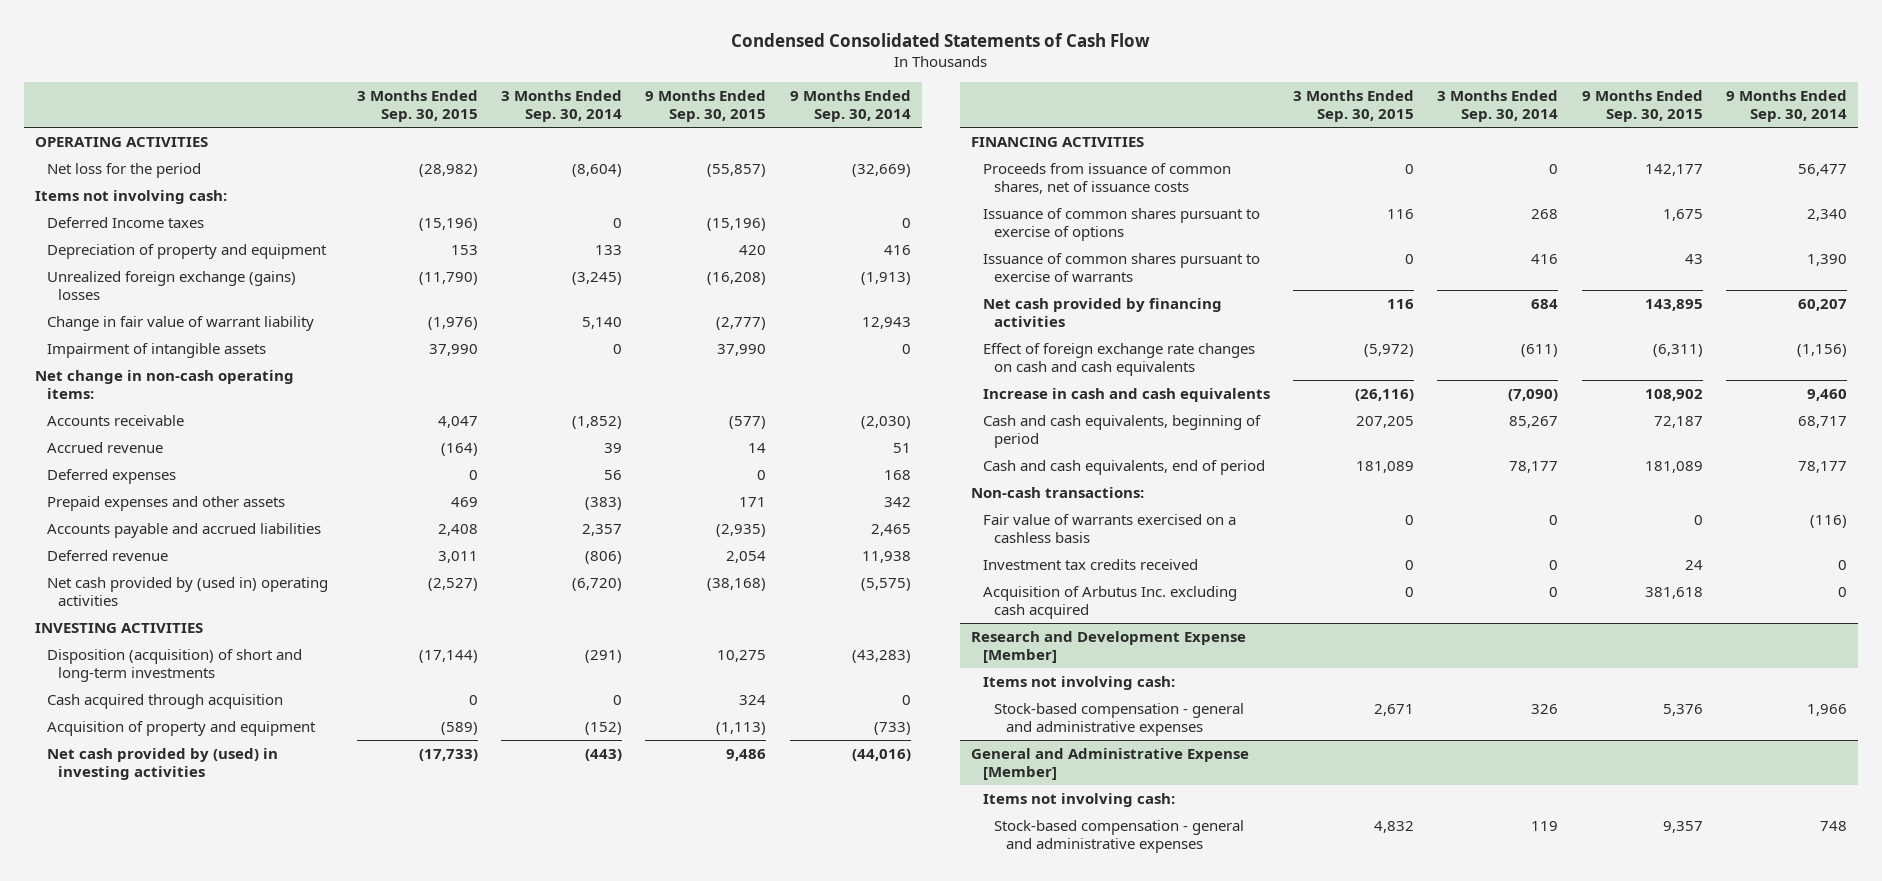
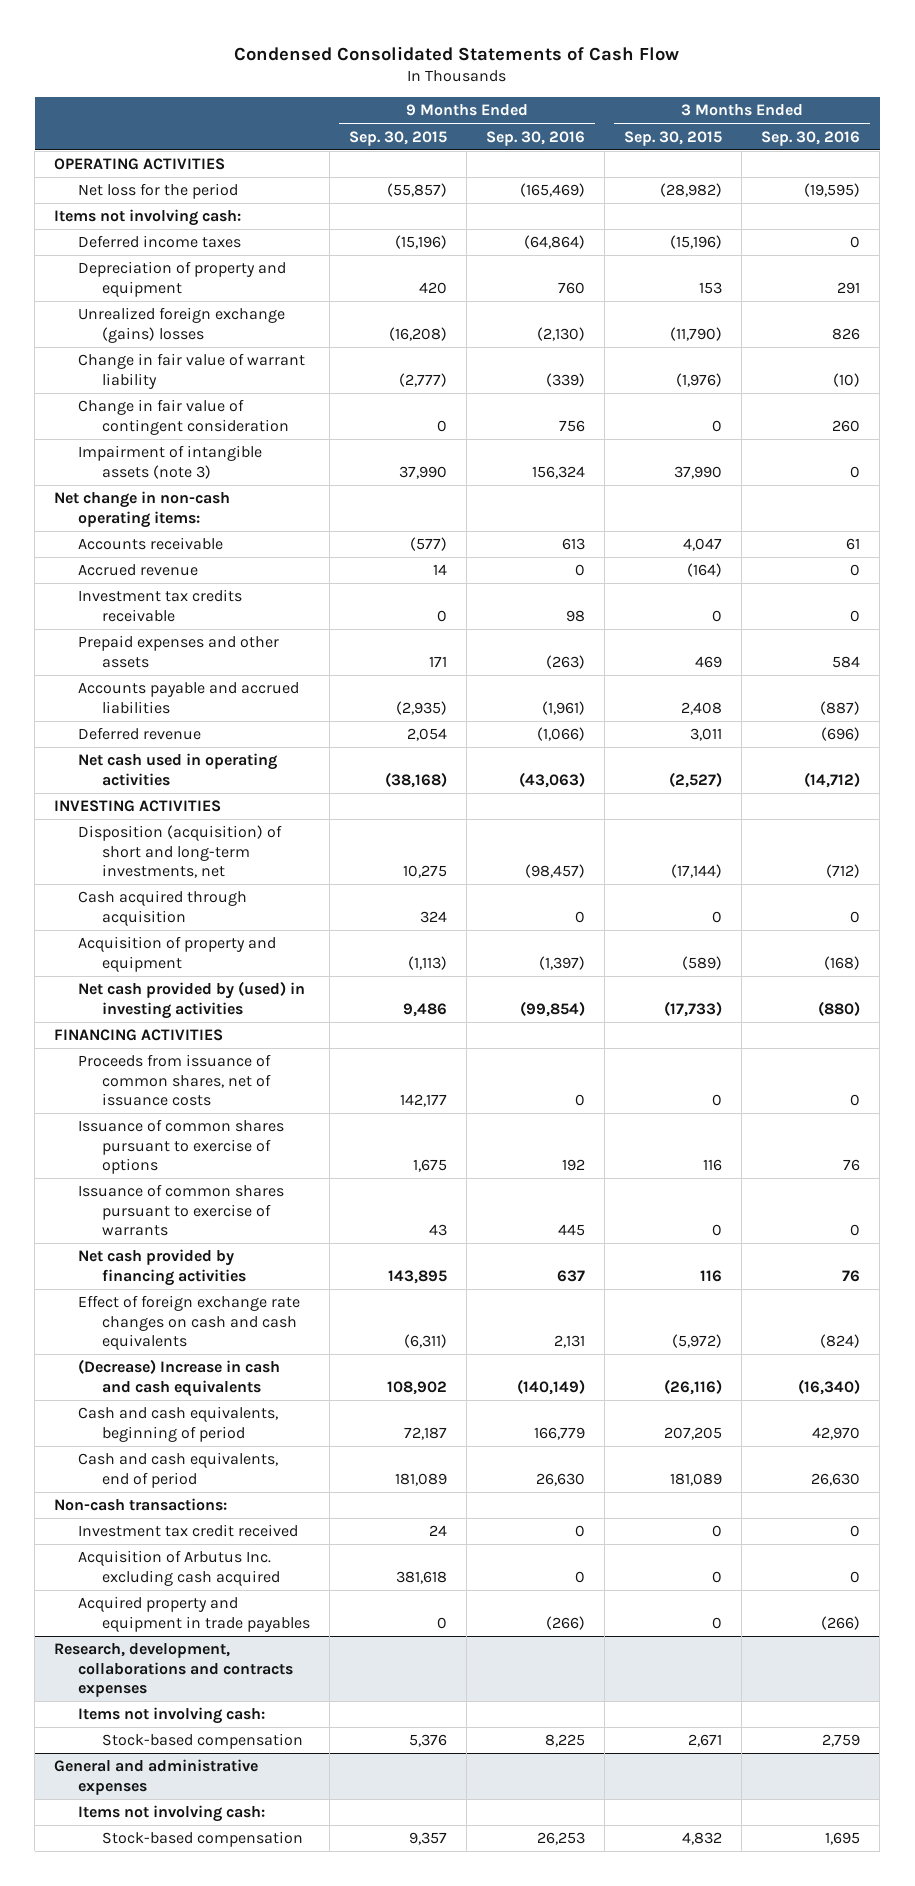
- | 3 Months Ended Sep. 30, 2015 | 3 Months Ended Sep. 30, 2014 | 9 Months Ended Sep. 30, 2015 | 9 Months Ended Sep. 30, 2014
+ | 9 Months Ended Sep. 30, 2015 | 9 Months Ended Sep. 30, 2016 | 3 Months Ended Sep. 30, 2015 | 3 Months Ended Sep. 30, 2016
- Deferred Income taxes | (15,196) | 0 | (15,196) | 0
+ Deferred income taxes | (15,196) | (64,864) | (15,196) | 0
- Impairment of intangible assets | 37,990 | 0 | 37,990 | 0
+ Change in fair value of contingent consideration | 0 | 756 | 0 | 260
+ Impairment of intangible assets (note 3) | 37,990 | 156,324 | 37,990 | 0
- Deferred expenses | 0 | 56 | 0 | 168
+ Investment tax credits receivable | 0 | 98 | 0 | 0
- Net cash provided by (used in) operating activities | (2,527) | (6,720) | (38,168) | (5,575)
+ Net cash used in operating activities | (38,168) | (43,063) | (2,527) | (14,712)
- Disposition (acquisition) of short and long-term investments | (17,144) | (291) | 10,275 | (43,283)
+ Disposition (acquisition) of short and long-term investments, net | 10,275 | (98,457) | (17,144) | (712)
- Increase in cash and cash equivalents | (26,116) | (7,090) | 108,902 | 9,460
+ (Decrease) Increase in cash and cash equivalents | 108,902 | (140,149) | (26,116) | (16,340)
- Fair value of warrants exercised on a cashless basis | 0 | 0 | 0 | (116)
- Investment tax credits received | 0 | 0 | 24 | 0
+ Investment tax credit received | 24 | 0 | 0 | 0
- Research and Development Expense [Member]
+ Acquired property and equipment in trade payables | 0 | (266) | 0 | (266)
+ Research, development, collaborations and contracts expenses
- Stock-based compensation - general and administrative expenses | 2,671 | 326 | 5,376 | 1,966
- General and Administrative Expense [Member]
+ Stock-based compensation | 5,376 | 8,225 | 2,671 | 2,759
+ General and administrative expenses
- Stock-based compensation - general and administrative expenses | 4,832 | 119 | 9,357 | 748
+ Stock-based compensation | 9,357 | 26,253 | 4,832 | 1,695

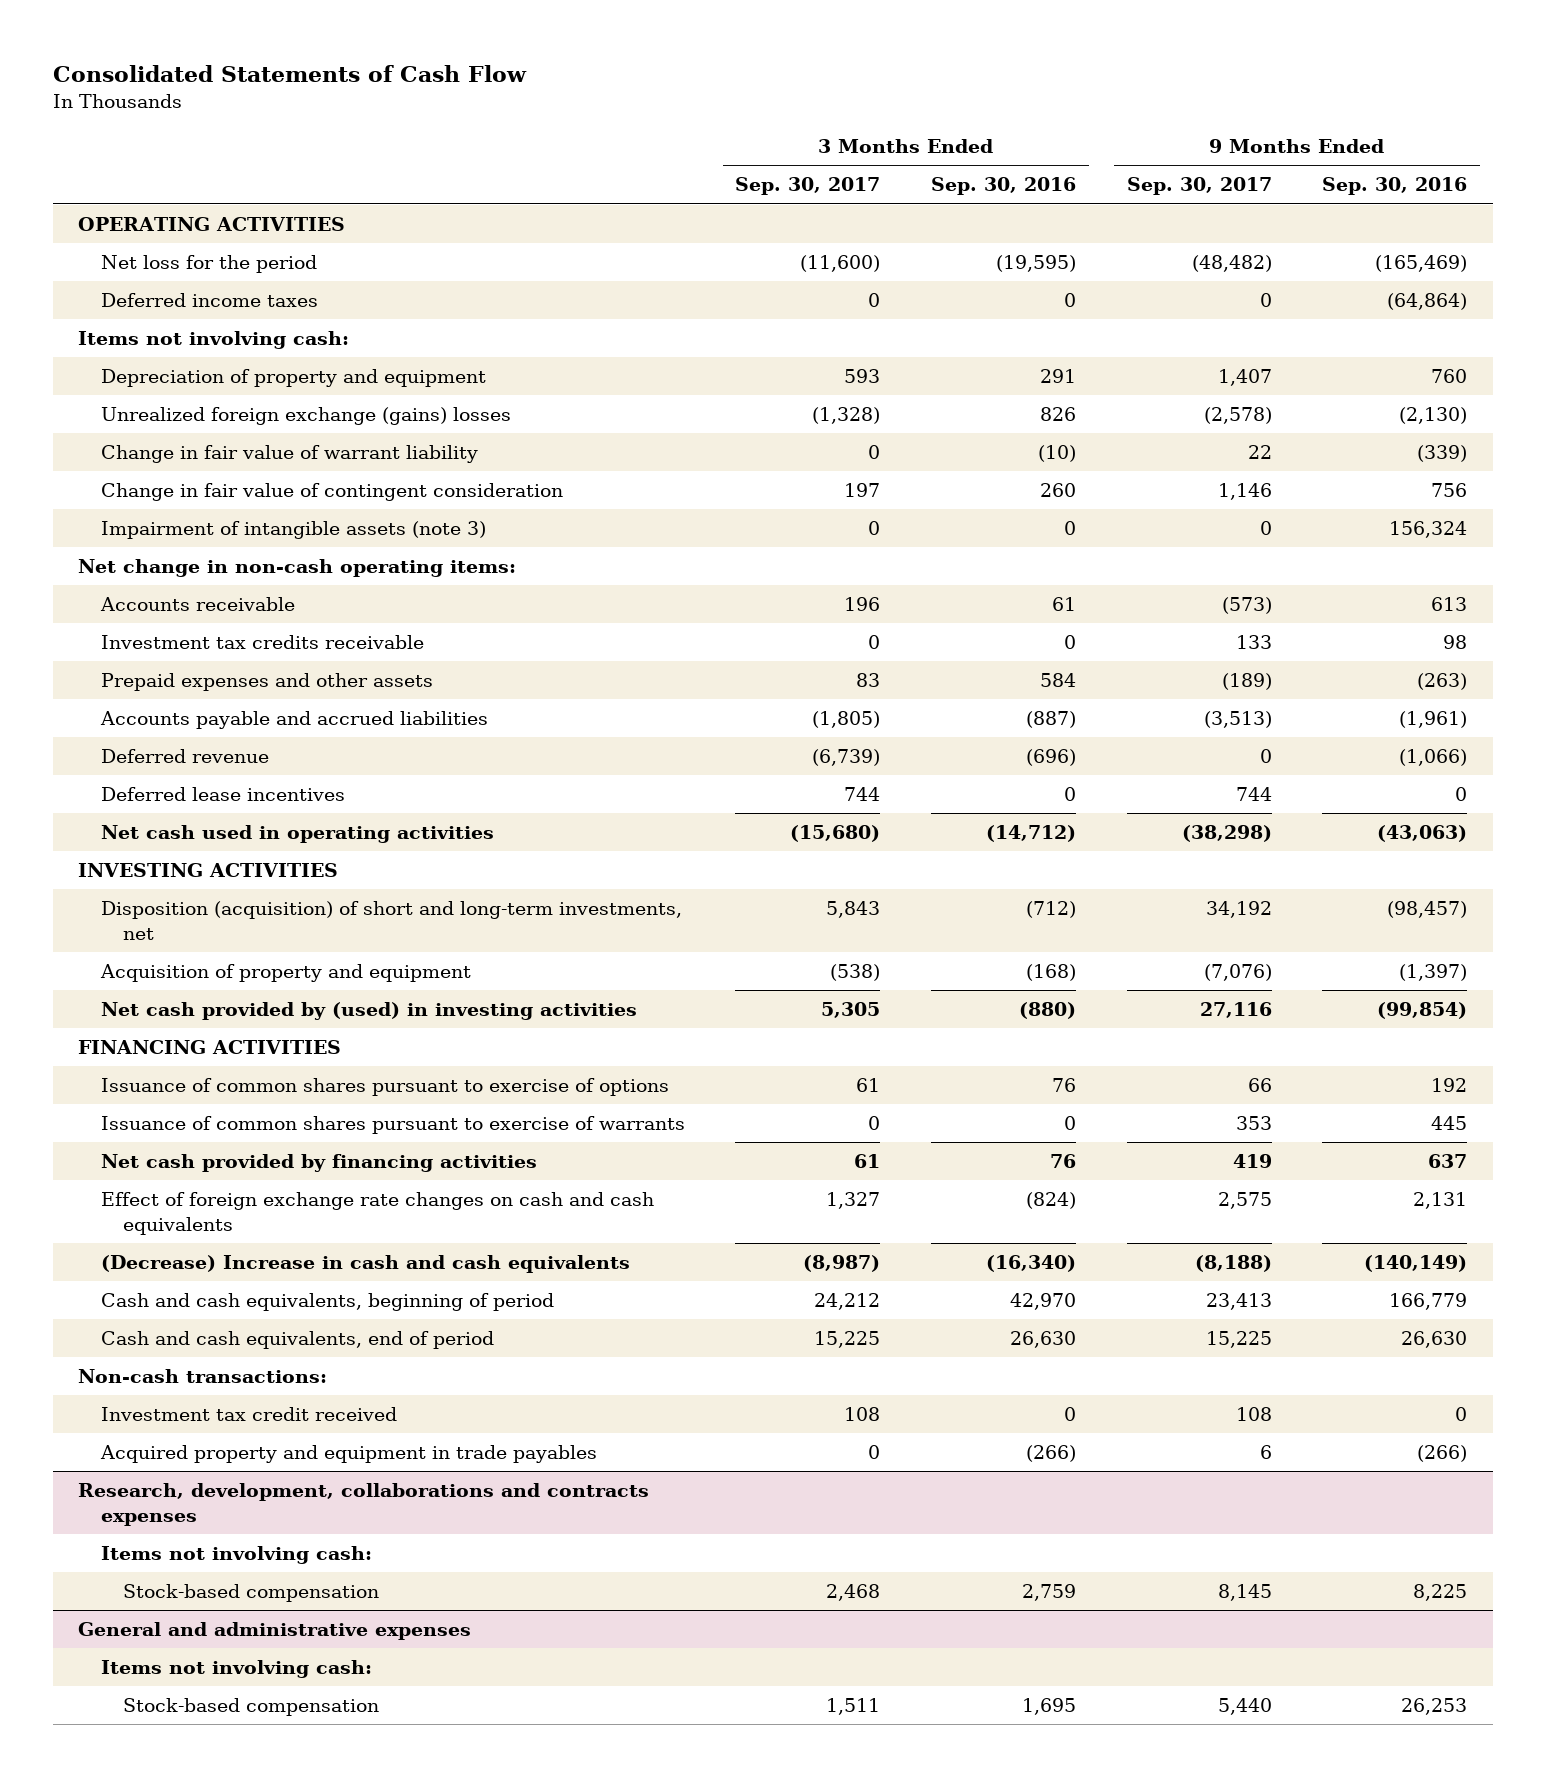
- Condensed Consolidated Statements of Cash Flow
+ Consolidated Statements of Cash Flow
- | 9 Months Ended Sep. 30, 2015 | 9 Months Ended Sep. 30, 2016 | 3 Months Ended Sep. 30, 2015 | 3 Months Ended Sep. 30, 2016
+ | 3 Months Ended Sep. 30, 2017 | 3 Months Ended Sep. 30, 2016 | 9 Months Ended Sep. 30, 2017 | 9 Months Ended Sep. 30, 2016
moved down: Items not involving cash:
- Accrued revenue | 14 | 0 | (164) | 0
+ Deferred lease incentives | 744 | 0 | 744 | 0
- Cash acquired through acquisition | 324 | 0 | 0 | 0
- Proceeds from issuance of common shares, net of issuance costs | 142,177 | 0 | 0 | 0
- Acquisition of Arbutus Inc. excluding cash acquired | 381,618 | 0 | 0 | 0

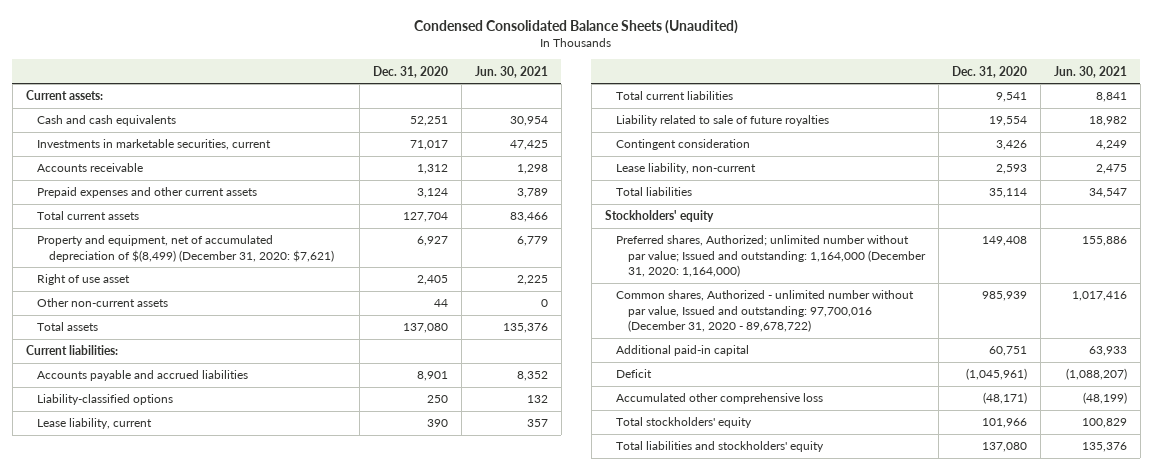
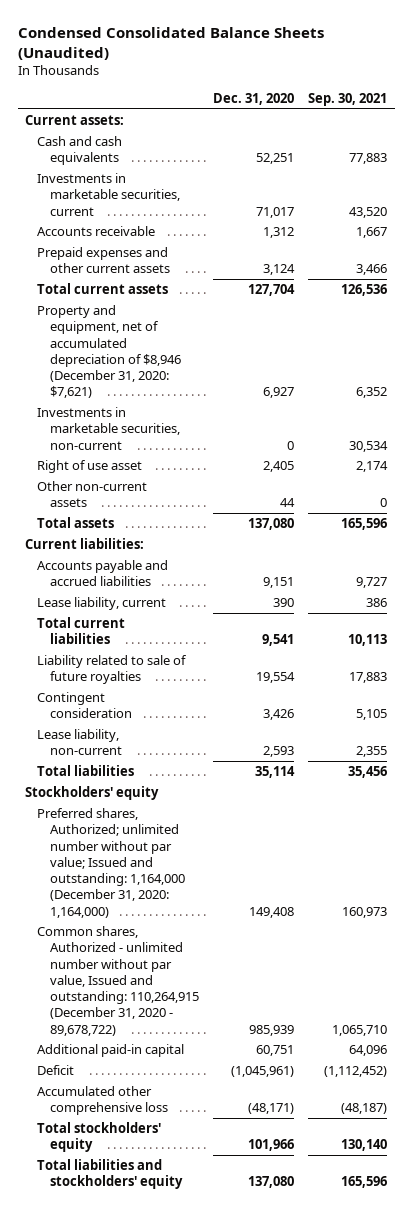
- | Dec. 31, 2020 | Jun. 30, 2021
+ | Dec. 31, 2020 | Sep. 30, 2021
- Property and equipment, net of accumulated depreciation of $(8,499) (December 31, 2020: $7,621) | 6,927 | 6,779
+ Property and equipment, net of accumulated depreciation of $8,946 (December 31, 2020: $7,621) | 6,927 | 6,352
+ Investments in marketable securities, non-current | 0 | 30,534
- Accounts payable and accrued liabilities | 8,901 | 8,352
- Liability-classified options | 250 | 132
+ Accounts payable and accrued liabilities | 9,151 | 9,727
- Common shares, Authorized - unlimited number without par value, Issued and outstanding: 97,700,016 (December 31, 2020 - 89,678,722) | 985,939 | 1,017,416
+ Common shares, Authorized - unlimited number without par value, Issued and outstanding: 110,264,915 (December 31, 2020 - 89,678,722) | 985,939 | 1,065,710

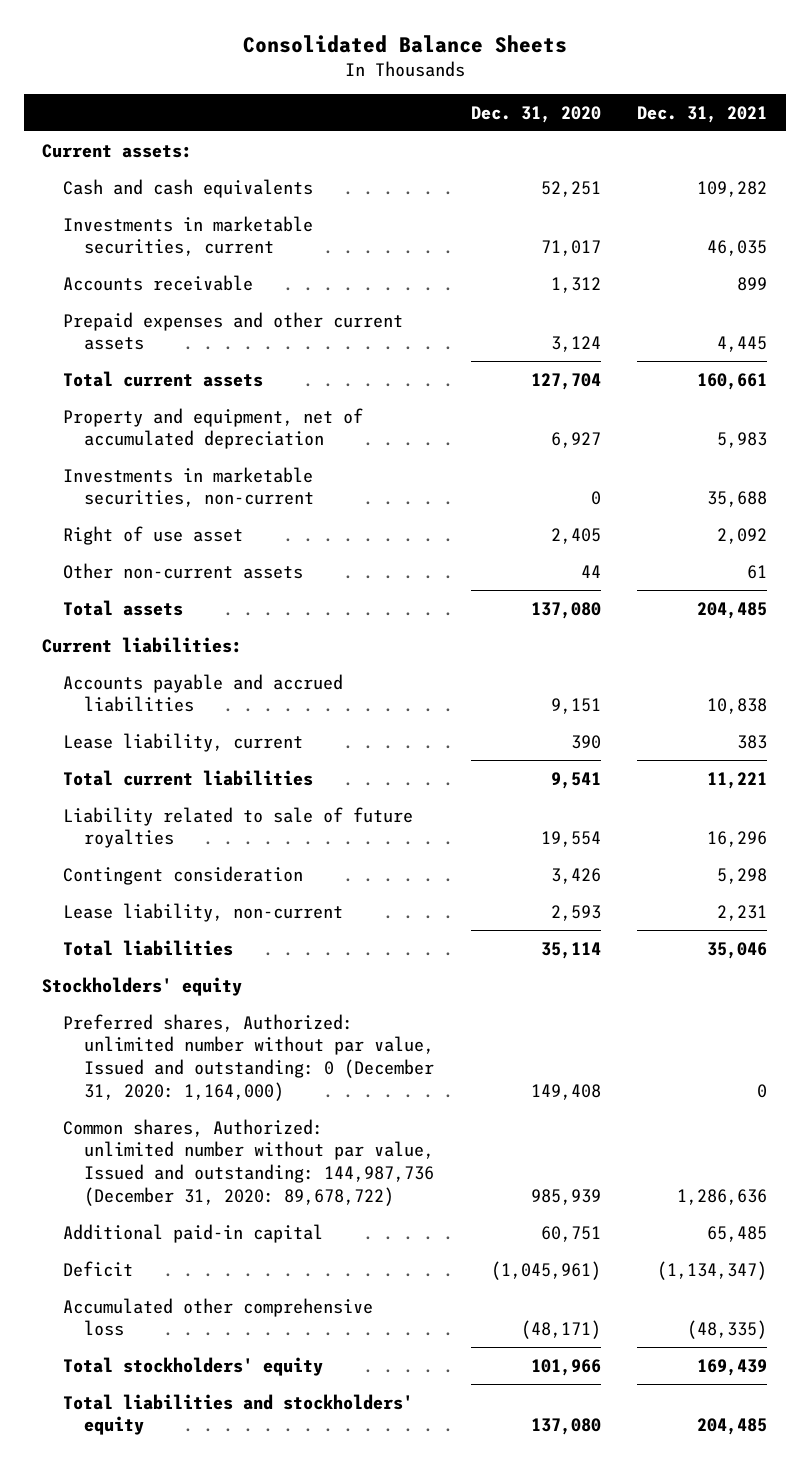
- Condensed Consolidated Balance Sheets (Unaudited)
+ Consolidated Balance Sheets
- | Dec. 31, 2020 | Sep. 30, 2021
+ | Dec. 31, 2020 | Dec. 31, 2021
- Property and equipment, net of accumulated depreciation of $8,946 (December 31, 2020: $7,621) | 6,927 | 6,352
+ Property and equipment, net of accumulated depreciation | 6,927 | 5,983
- Preferred shares, Authorized; unlimited number without par value; Issued and outstanding: 1,164,000 (December 31, 2020: 1,164,000) | 149,408 | 160,973
- Common shares, Authorized - unlimited number without par value, Issued and outstanding: 110,264,915 (December 31, 2020 - 89,678,722) | 985,939 | 1,065,710
+ Preferred shares, Authorized: unlimited number without par value, Issued and outstanding: 0 (December 31, 2020: 1,164,000) | 149,408 | 0
+ Common shares, Authorized: unlimited number without par value, Issued and outstanding: 144,987,736 (December 31, 2020: 89,678,722) | 985,939 | 1,286,636

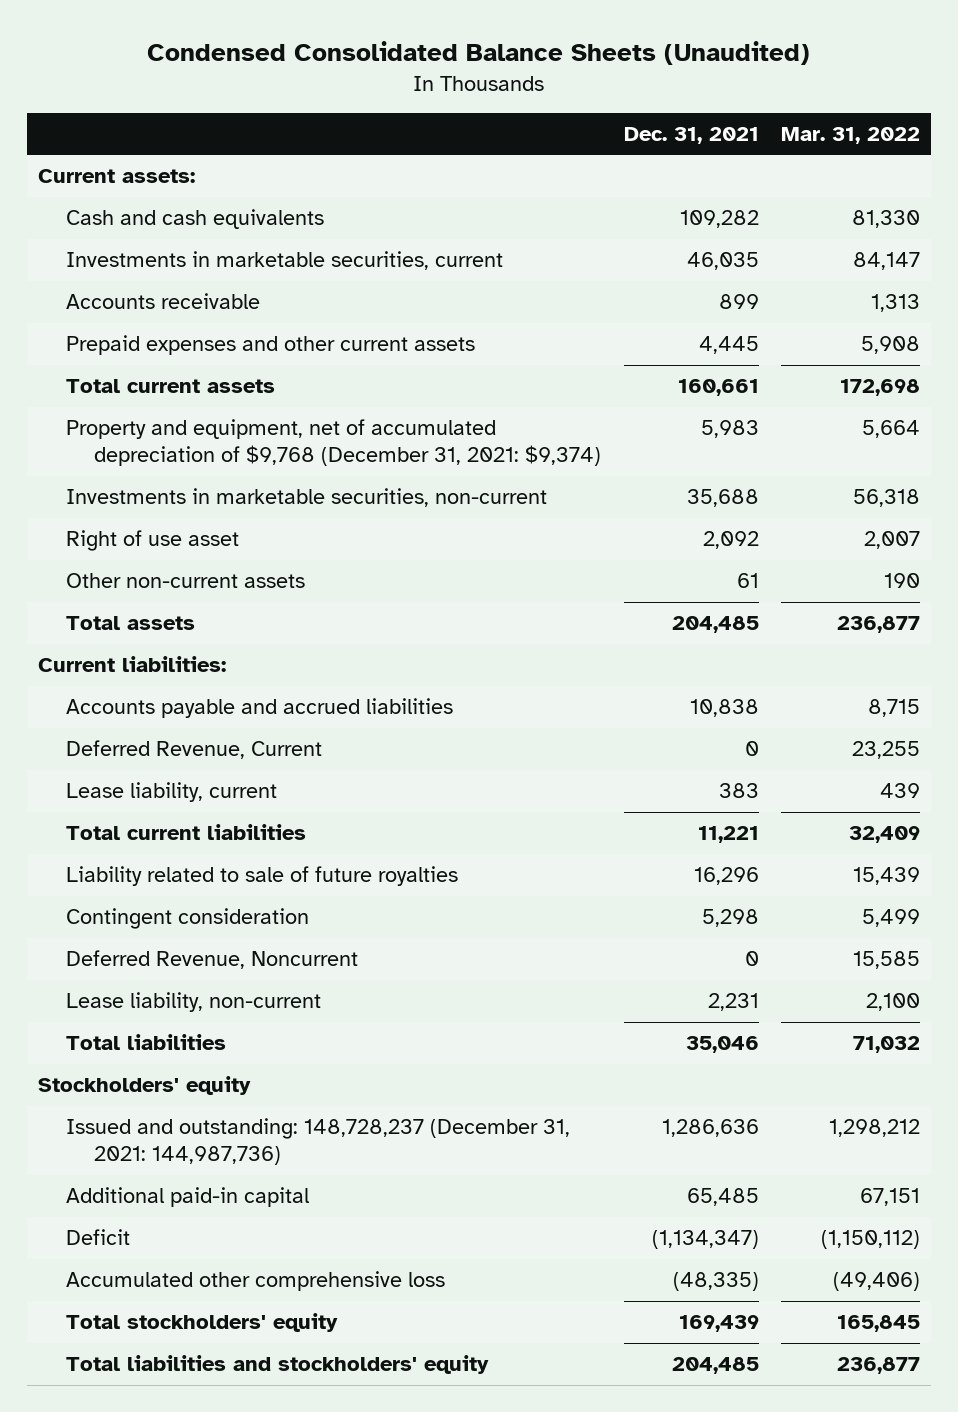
- Consolidated Balance Sheets
+ Condensed Consolidated Balance Sheets (Unaudited)
- | Dec. 31, 2020 | Dec. 31, 2021
+ | Dec. 31, 2021 | Mar. 31, 2022
- Property and equipment, net of accumulated depreciation | 6,927 | 5,983
+ Property and equipment, net of accumulated depreciation of $9,768 (December 31, 2021: $9,374) | 5,983 | 5,664
+ Deferred Revenue, Current | 0 | 23,255
+ Deferred Revenue, Noncurrent | 0 | 15,585
- Preferred shares, Authorized: unlimited number without par value, Issued and outstanding: 0 (December 31, 2020: 1,164,000) | 149,408 | 0
- Common shares, Authorized: unlimited number without par value, Issued and outstanding: 144,987,736 (December 31, 2020: 89,678,722) | 985,939 | 1,286,636
+ Issued and outstanding: 148,728,237 (December 31, 2021: 144,987,736) | 1,286,636 | 1,298,212

